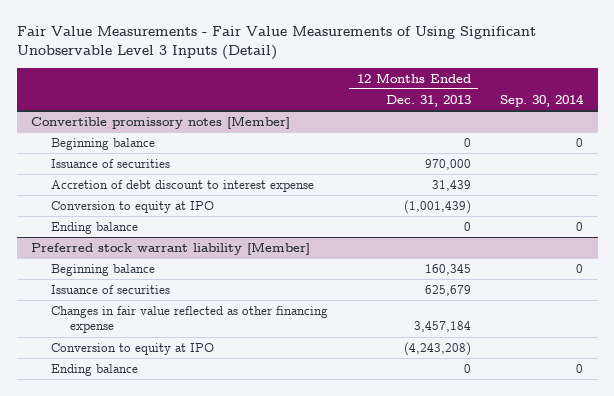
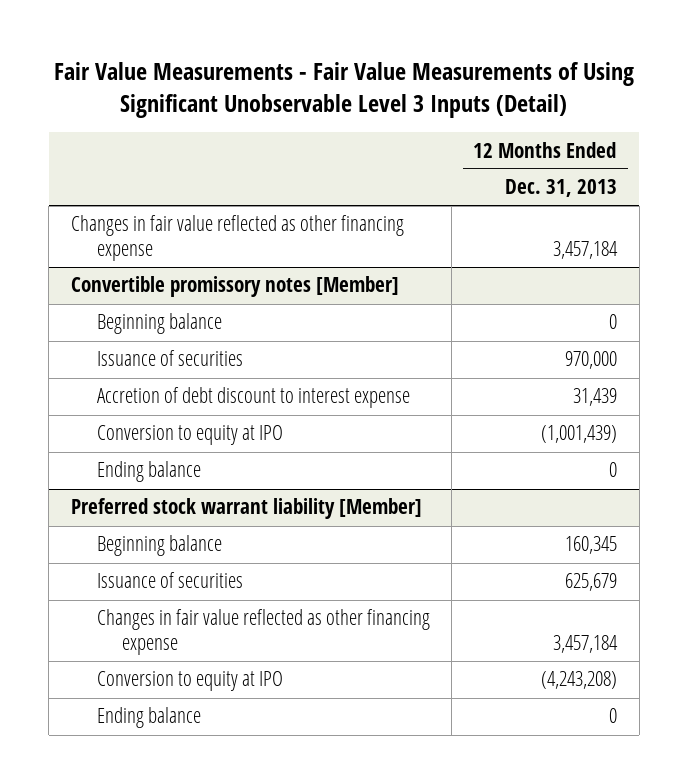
- | 12 Months Ended Dec. 31, 2013 | Sep. 30, 2014
+ | 12 Months Ended Dec. 31, 2013
+ Changes in fair value reflected as other financing expense | 3,457,184

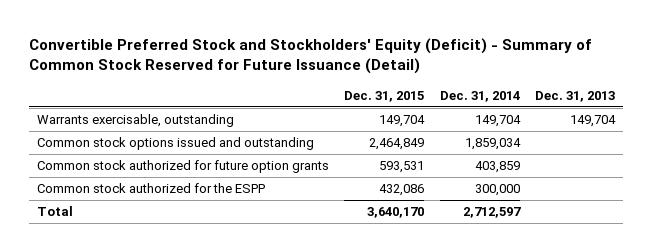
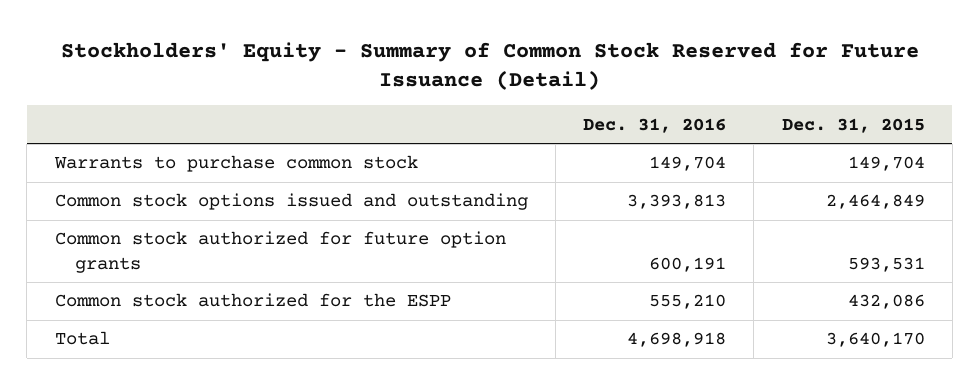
- Convertible Preferred Stock and Stockholders' Equity (Deficit) - Summary of Common Stock Reserved for Future Issuance (Detail)
+ Stockholders' Equity - Summary of Common Stock Reserved for Future Issuance (Detail)
- | Dec. 31, 2015 | Dec. 31, 2014 | Dec. 31, 2013
+ | Dec. 31, 2016 | Dec. 31, 2015
- Warrants exercisable, outstanding | 149,704 | 149,704 | 149,704
+ Warrants to purchase common stock | 149,704 | 149,704

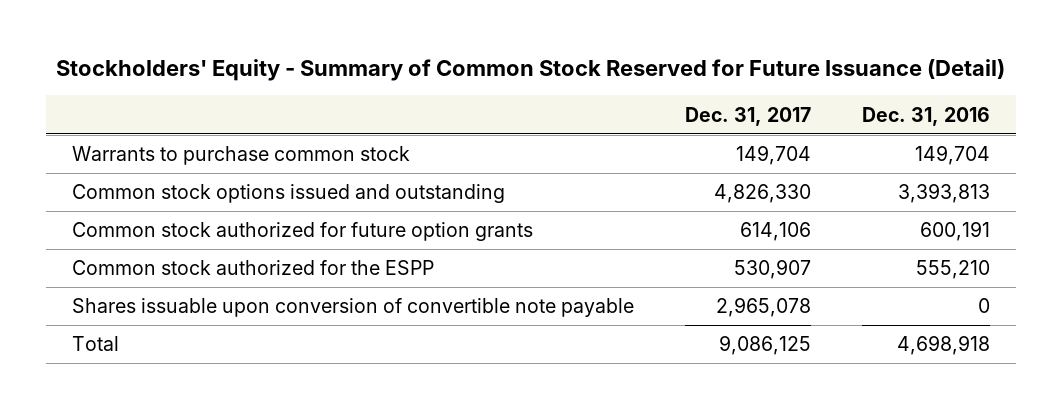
- | Dec. 31, 2016 | Dec. 31, 2015
+ | Dec. 31, 2017 | Dec. 31, 2016
+ Shares issuable upon conversion of convertible note payable | 2,965,078 | 0

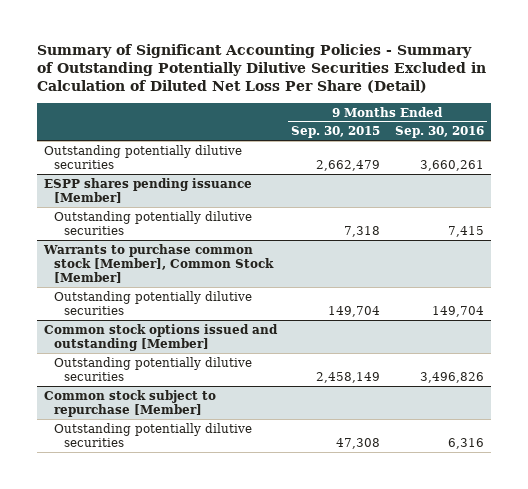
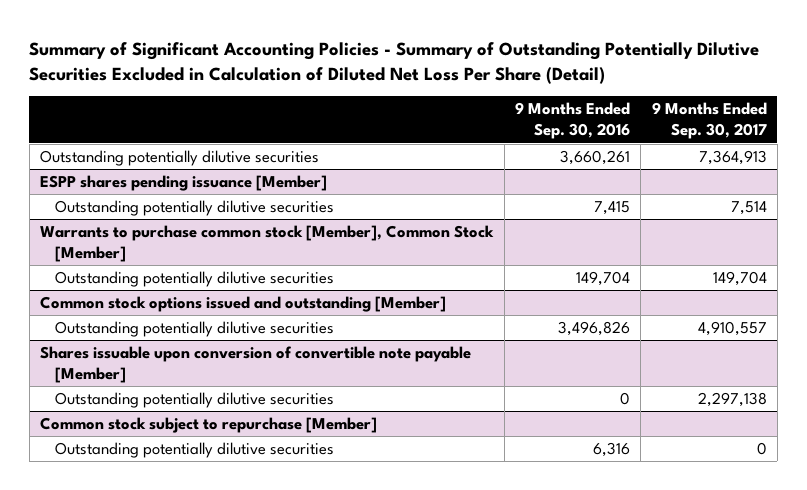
- | 9 Months Ended Sep. 30, 2015 | 9 Months Ended Sep. 30, 2016
+ | 9 Months Ended Sep. 30, 2016 | 9 Months Ended Sep. 30, 2017
+ Shares issuable upon conversion of convertible note payable [Member]
+ Outstanding potentially dilutive securities | 0 | 2,297,138

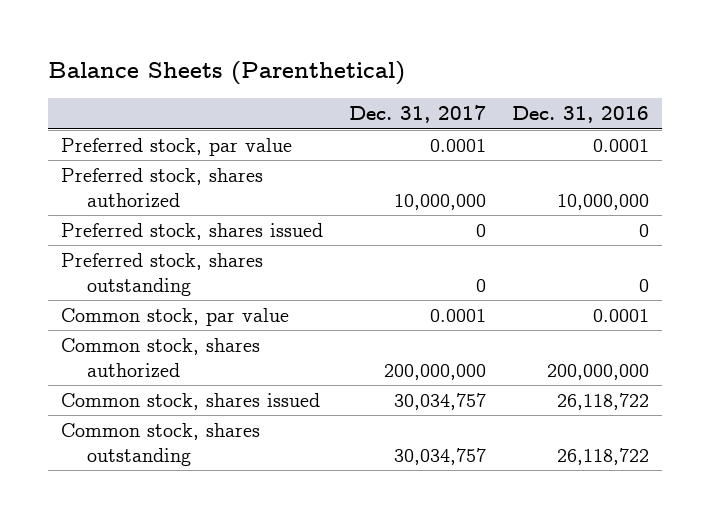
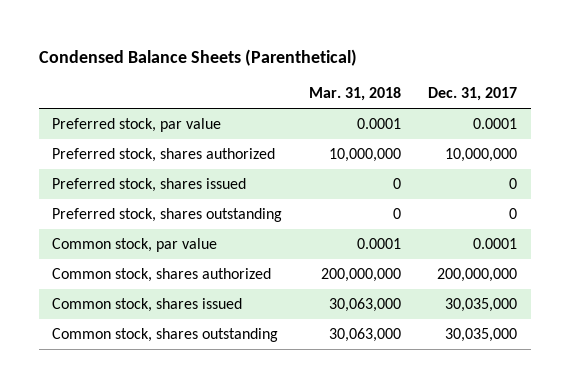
- Balance Sheets (Parenthetical)
+ Condensed Balance Sheets (Parenthetical)
- | Dec. 31, 2017 | Dec. 31, 2016
+ | Mar. 31, 2018 | Dec. 31, 2017
- Common stock, shares issued | 30,034,757 | 26,118,722
- Common stock, shares outstanding | 30,034,757 | 26,118,722
+ Common stock, shares issued | 30,063,000 | 30,035,000
+ Common stock, shares outstanding | 30,063,000 | 30,035,000

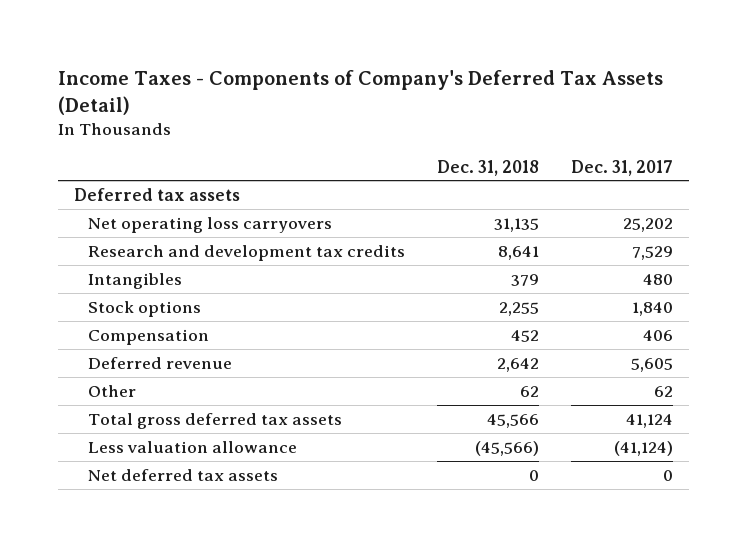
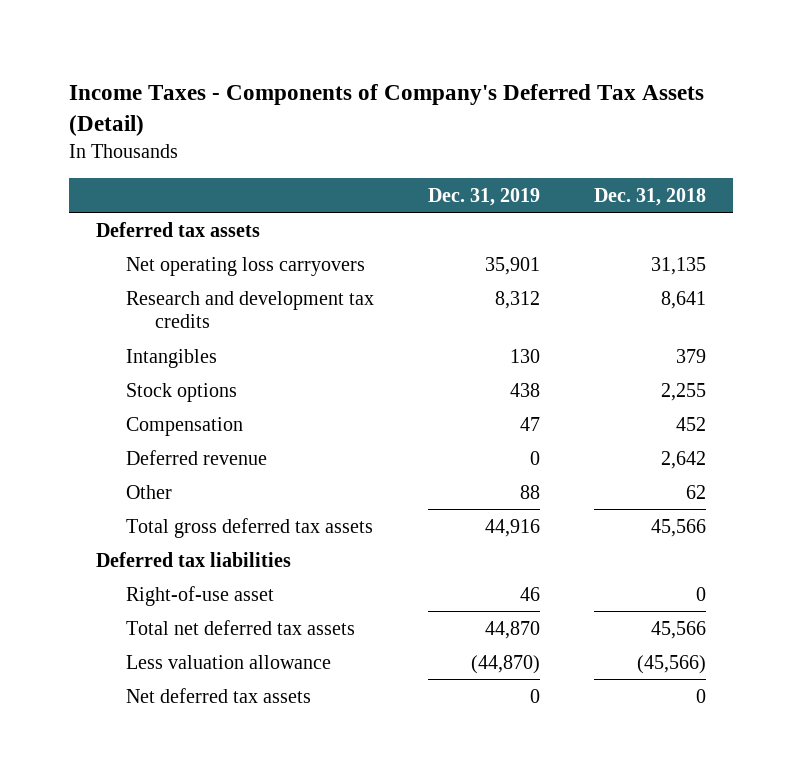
- | Dec. 31, 2018 | Dec. 31, 2017
+ | Dec. 31, 2019 | Dec. 31, 2018
+ Deferred tax liabilities
+ Right-of-use asset | 46 | 0
+ Total net deferred tax assets | 44,870 | 45,566

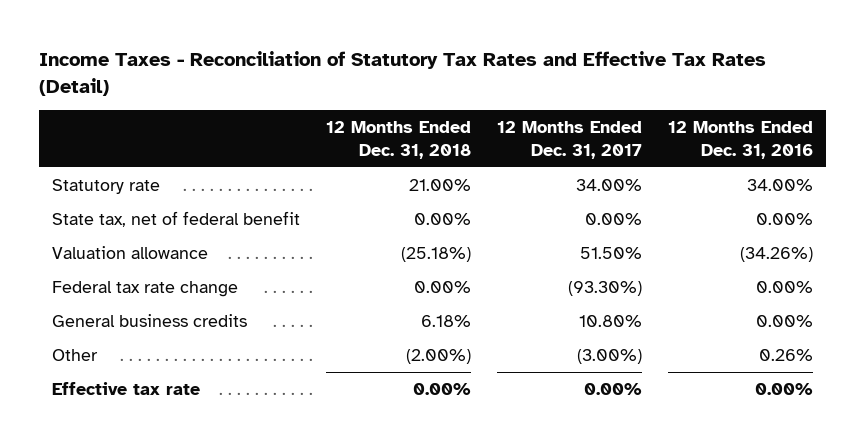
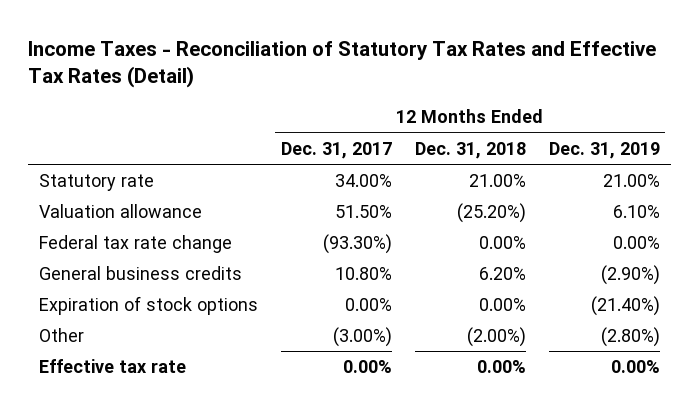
- | 12 Months Ended Dec. 31, 2018 | 12 Months Ended Dec. 31, 2017 | 12 Months Ended Dec. 31, 2016
+ | 12 Months Ended Dec. 31, 2017 | 12 Months Ended Dec. 31, 2018 | 12 Months Ended Dec. 31, 2019
- State tax, net of federal benefit | 0.00% | 0.00% | 0.00%
- Valuation allowance | (25.18%) | 51.50% | (34.26%)
+ Valuation allowance | 51.50% | (25.20%) | 6.10%
- General business credits | 6.18% | 10.80% | 0.00%
+ General business credits | 10.80% | 6.20% | (2.90%)
+ Expiration of stock options | 0.00% | 0.00% | (21.40%)

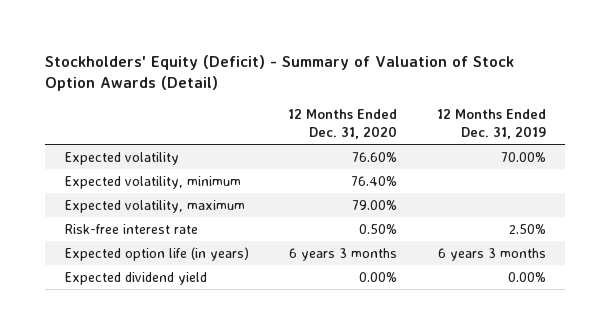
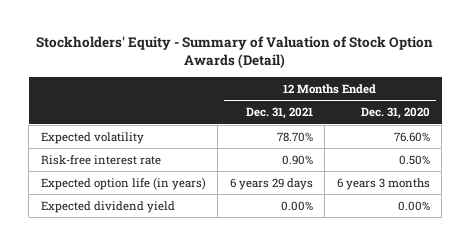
- Stockholders' Equity (Deficit) - Summary of Valuation of Stock Option Awards (Detail)
+ Stockholders' Equity - Summary of Valuation of Stock Option Awards (Detail)
- | 12 Months Ended Dec. 31, 2020 | 12 Months Ended Dec. 31, 2019
+ | 12 Months Ended Dec. 31, 2021 | 12 Months Ended Dec. 31, 2020
- Expected volatility, minimum | 76.40% |
- Expected volatility, maximum | 79.00% |

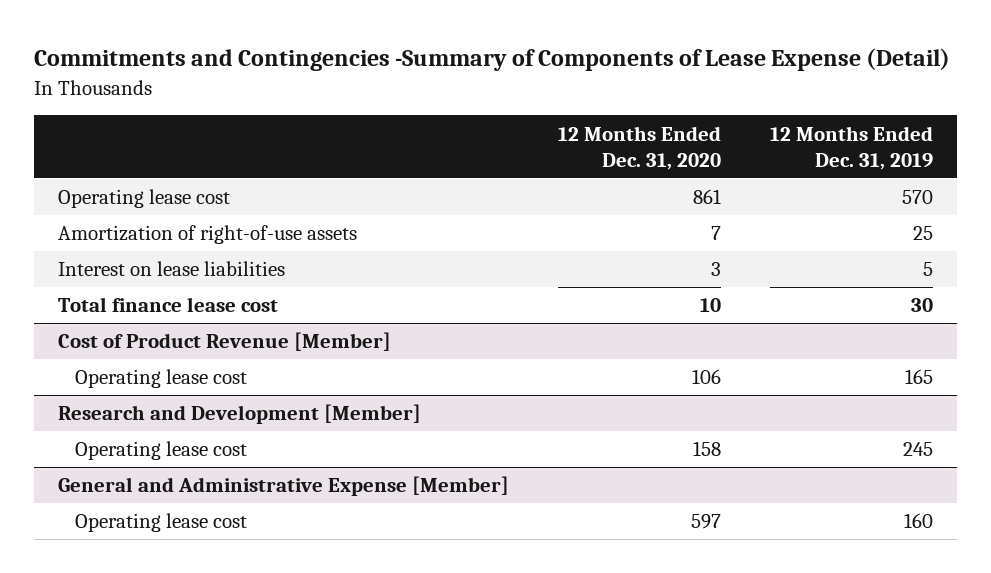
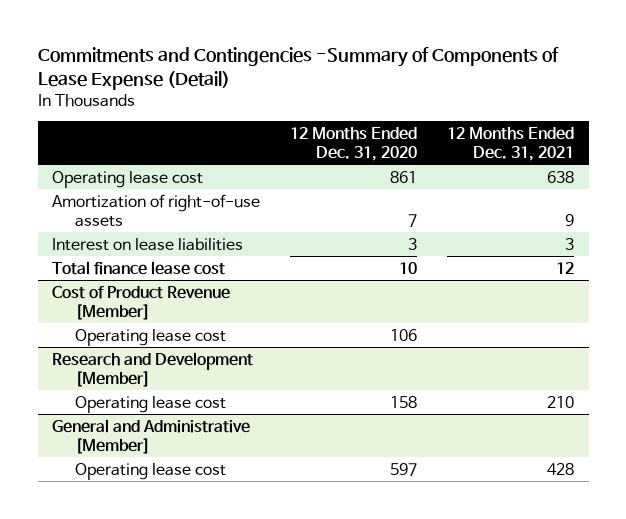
- | 12 Months Ended Dec. 31, 2020 | 12 Months Ended Dec. 31, 2019
+ | 12 Months Ended Dec. 31, 2020 | 12 Months Ended Dec. 31, 2021
- General and Administrative Expense [Member]
+ General and Administrative [Member]

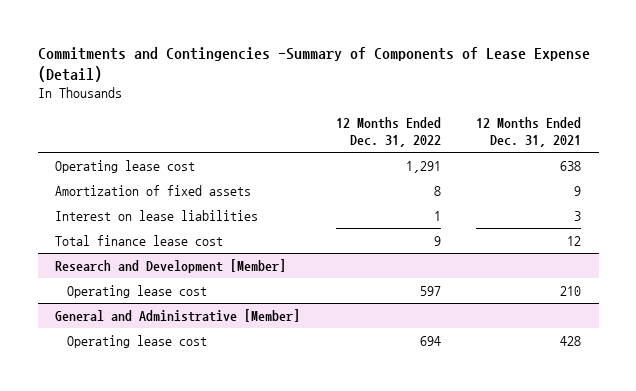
- | 12 Months Ended Dec. 31, 2020 | 12 Months Ended Dec. 31, 2021
+ | 12 Months Ended Dec. 31, 2022 | 12 Months Ended Dec. 31, 2021
- Amortization of right-of-use assets | 7 | 9
+ Amortization of fixed assets | 8 | 9
- Cost of Product Revenue [Member]
- Operating lease cost | 106 |

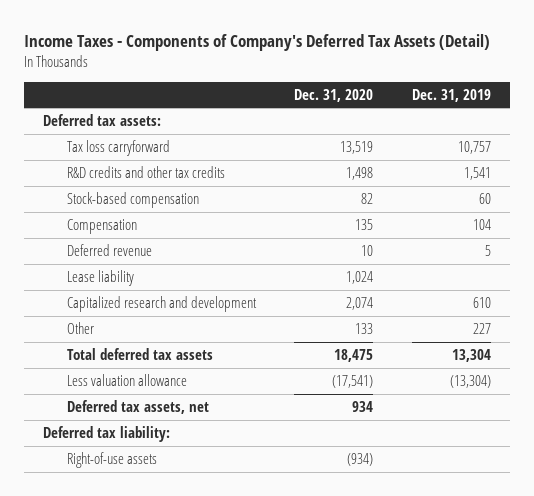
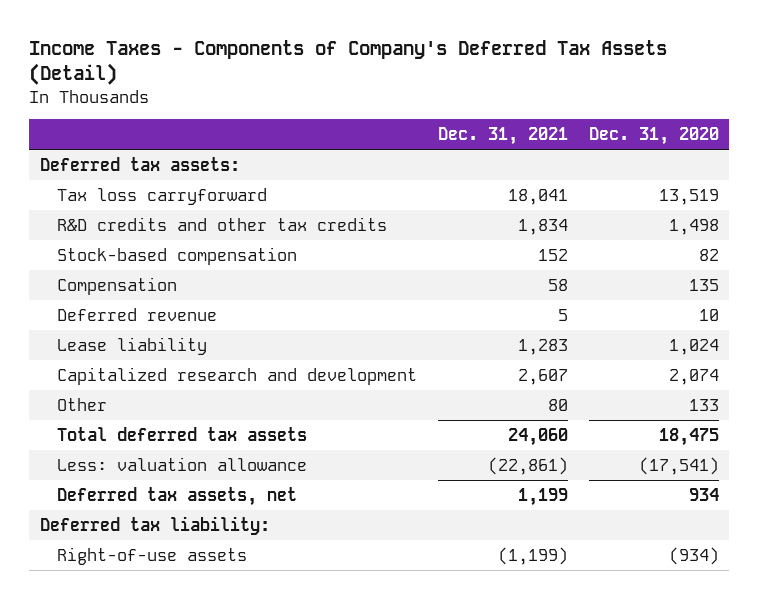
- | Dec. 31, 2020 | Dec. 31, 2019
+ | Dec. 31, 2021 | Dec. 31, 2020
- Less valuation allowance | (17,541) | (13,304)
+ Less: valuation allowance | (22,861) | (17,541)

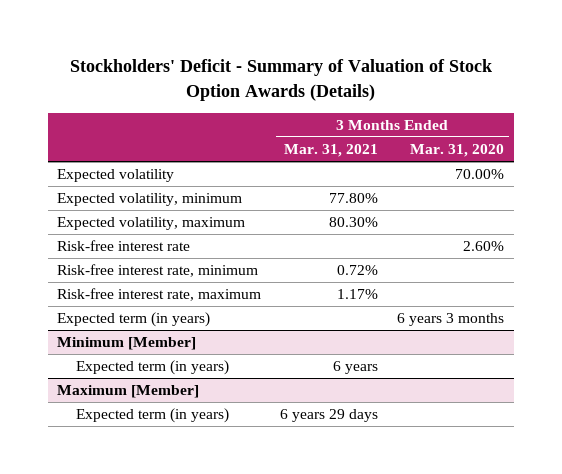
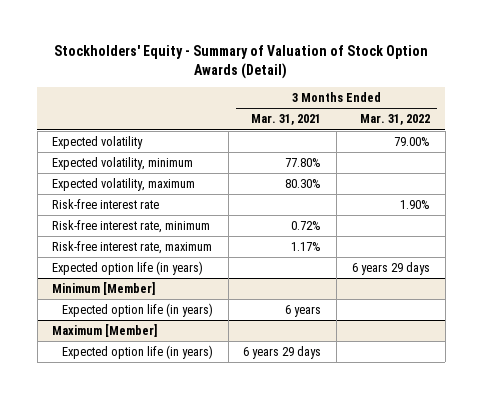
- Stockholders' Deficit - Summary of Valuation of Stock Option Awards (Details)
+ Stockholders' Equity - Summary of Valuation of Stock Option Awards (Detail)
- | 3 Months Ended Mar. 31, 2021 | 3 Months Ended Mar. 31, 2020
+ | 3 Months Ended Mar. 31, 2021 | 3 Months Ended Mar. 31, 2022
- Expected term (in years) | | 6 years 3 months
+ Expected option life (in years) | | 6 years 29 days
@ Minimum [Member]
- Expected term (in years) | 6 years |
+ Expected option life (in years) | 6 years |
@ Maximum [Member]
- Expected term (in years) | 6 years 29 days |
+ Expected option life (in years) | 6 years 29 days |

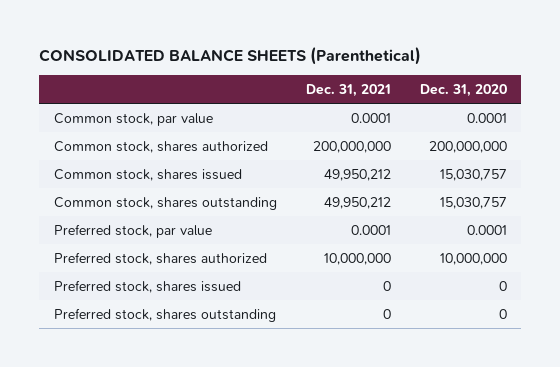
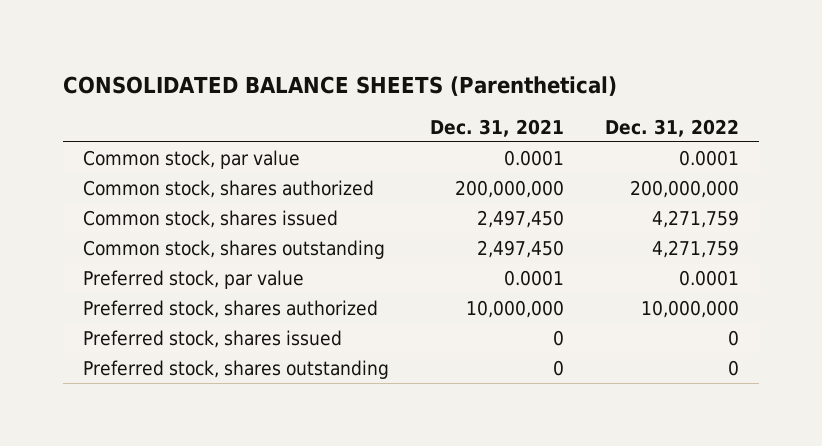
- | Dec. 31, 2021 | Dec. 31, 2020
+ | Dec. 31, 2021 | Dec. 31, 2022
- Common stock, shares issued | 49,950,212 | 15,030,757
- Common stock, shares outstanding | 49,950,212 | 15,030,757
+ Common stock, shares issued | 2,497,450 | 4,271,759
+ Common stock, shares outstanding | 2,497,450 | 4,271,759

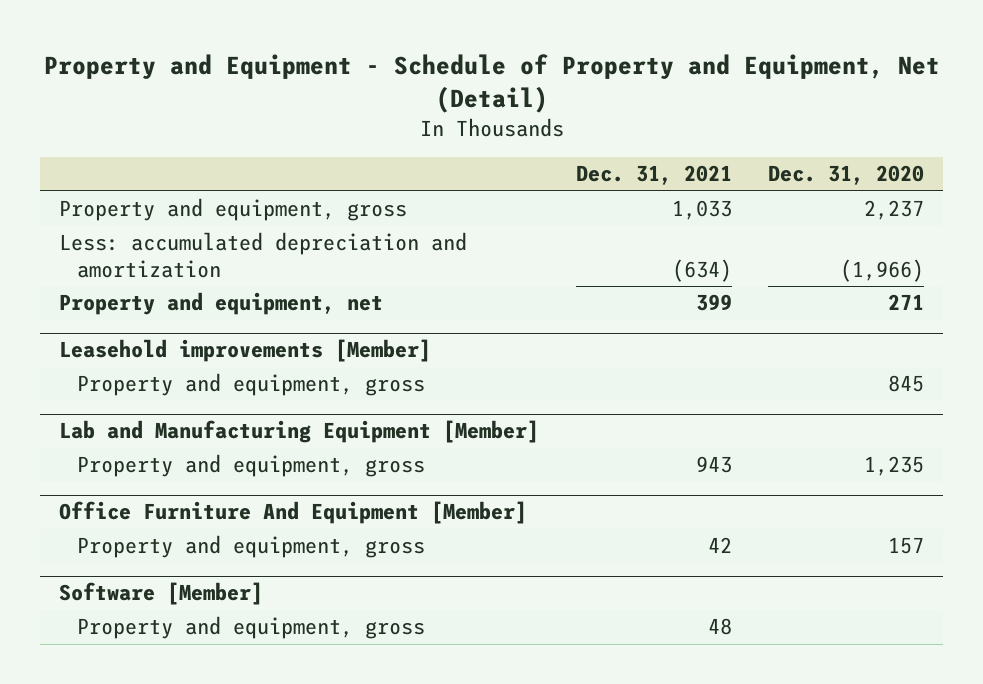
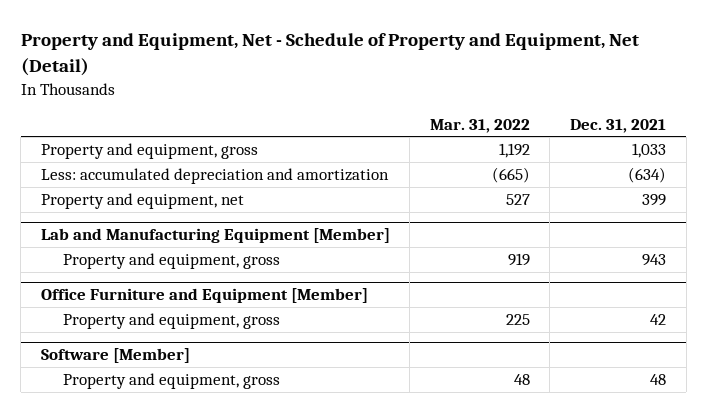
- Property and Equipment - Schedule of Property and Equipment, Net (Detail)
+ Property and Equipment, Net - Schedule of Property and Equipment, Net (Detail)
- | Dec. 31, 2021 | Dec. 31, 2020
+ | Mar. 31, 2022 | Dec. 31, 2021
- Leasehold improvements [Member]
- Property and equipment, gross | | 845
- Office Furniture And Equipment [Member]
+ Office Furniture and Equipment [Member]

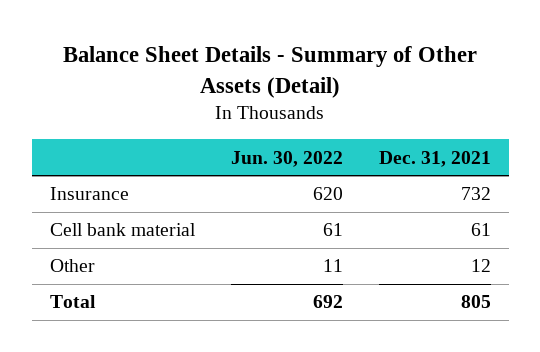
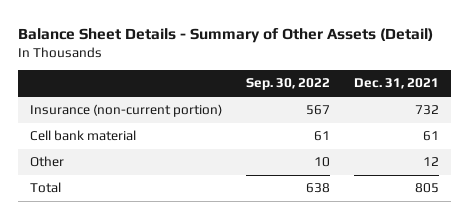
- | Jun. 30, 2022 | Dec. 31, 2021
+ | Sep. 30, 2022 | Dec. 31, 2021
- Insurance | 620 | 732
+ Insurance (non-current portion) | 567 | 732

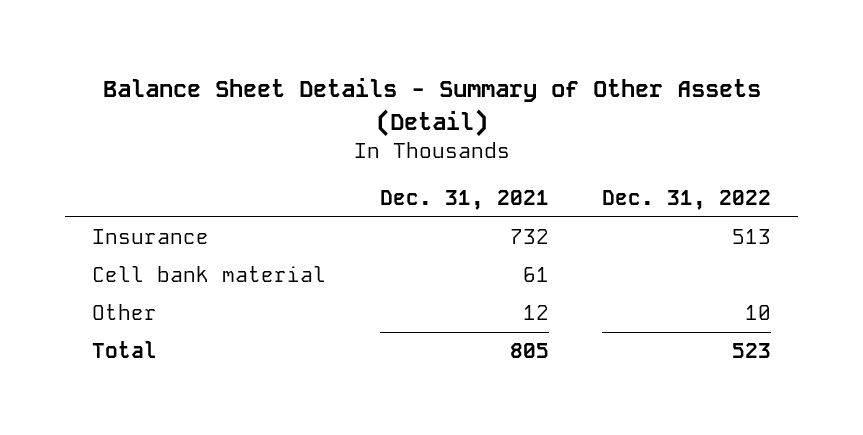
- | Sep. 30, 2022 | Dec. 31, 2021
+ | Dec. 31, 2021 | Dec. 31, 2022
- Insurance (non-current portion) | 567 | 732
+ Insurance | 732 | 513

